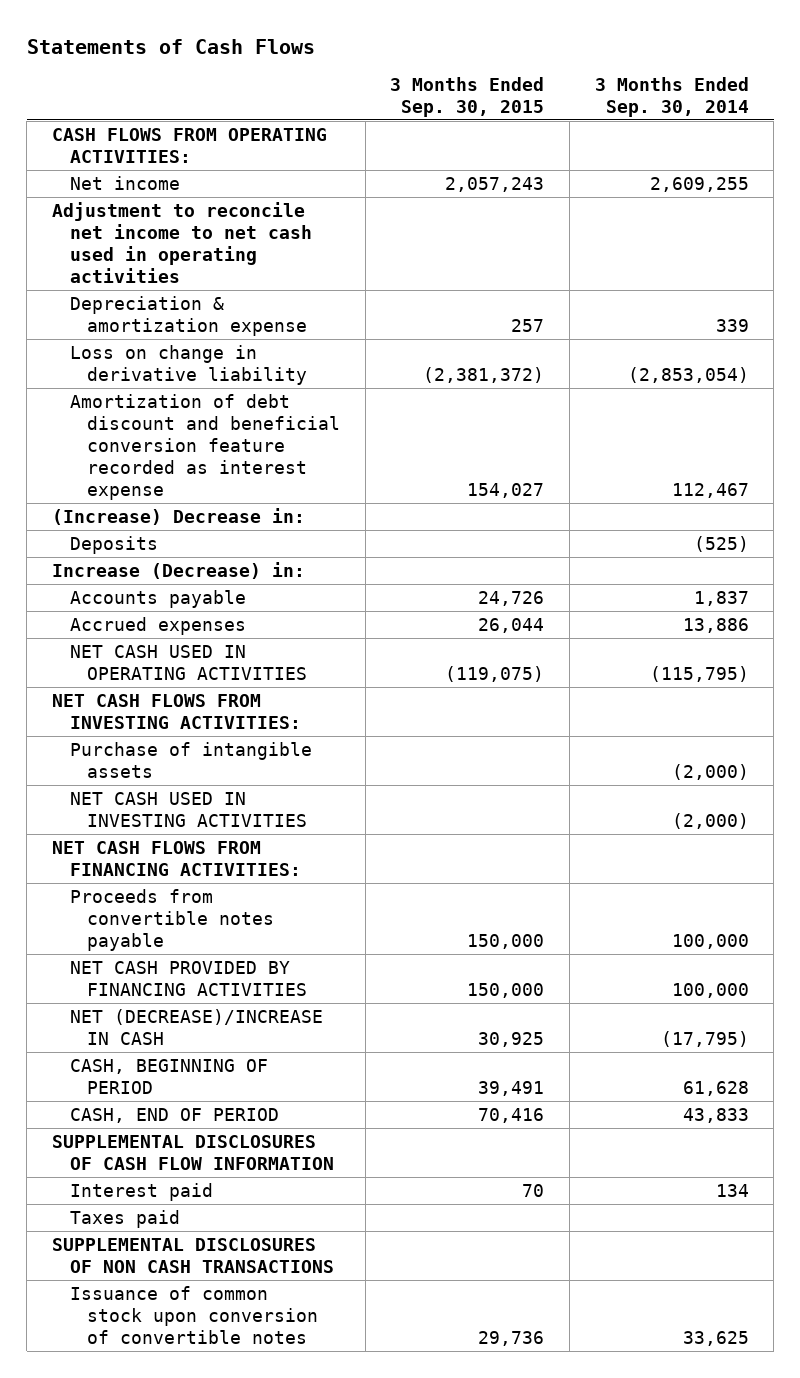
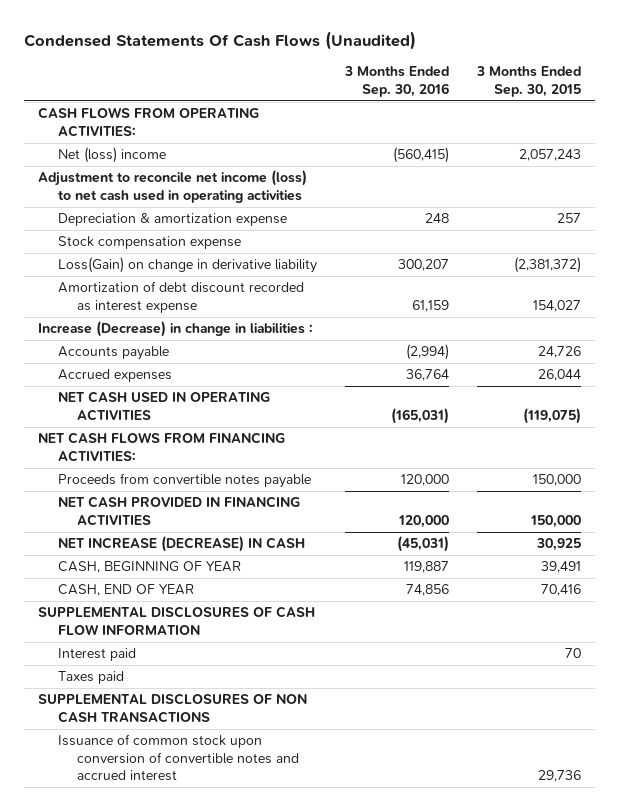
- Statements of Cash Flows
+ Condensed Statements Of Cash Flows (Unaudited)
- | 3 Months Ended Sep. 30, 2015 | 3 Months Ended Sep. 30, 2014
+ | 3 Months Ended Sep. 30, 2016 | 3 Months Ended Sep. 30, 2015
- Net income | 2,057,243 | 2,609,255
- Adjustment to reconcile net income to net cash used in operating activities
+ Net (loss) income | (560,415) | 2,057,243
+ Adjustment to reconcile net income (loss) to net cash used in operating activities
- Loss on change in derivative liability | (2,381,372) | (2,853,054)
- Amortization of debt discount and beneficial conversion feature recorded as interest expense | 154,027 | 112,467
- (Increase) Decrease in:
- Deposits | | (525)
- Increase (Decrease) in:
+ Stock compensation expense
+ Loss(Gain) on change in derivative liability | 300,207 | (2,381,372)
+ Amortization of debt discount recorded as interest expense | 61,159 | 154,027
+ Increase (Decrease) in change in liabilities :
- NET CASH FLOWS FROM INVESTING ACTIVITIES:
- Purchase of intangible assets | | (2,000)
- NET CASH USED IN INVESTING ACTIVITIES | | (2,000)
- NET CASH PROVIDED BY FINANCING ACTIVITIES | 150,000 | 100,000
- NET (DECREASE)/INCREASE IN CASH | 30,925 | (17,795)
- CASH, BEGINNING OF PERIOD | 39,491 | 61,628
- CASH, END OF PERIOD | 70,416 | 43,833
+ NET CASH PROVIDED IN FINANCING ACTIVITIES | 120,000 | 150,000
+ NET INCREASE (DECREASE) IN CASH | (45,031) | 30,925
+ CASH, BEGINNING OF YEAR | 119,887 | 39,491
+ CASH, END OF YEAR | 74,856 | 70,416
- Issuance of common stock upon conversion of convertible notes | 29,736 | 33,625
+ Issuance of common stock upon conversion of convertible notes and accrued interest | | 29,736

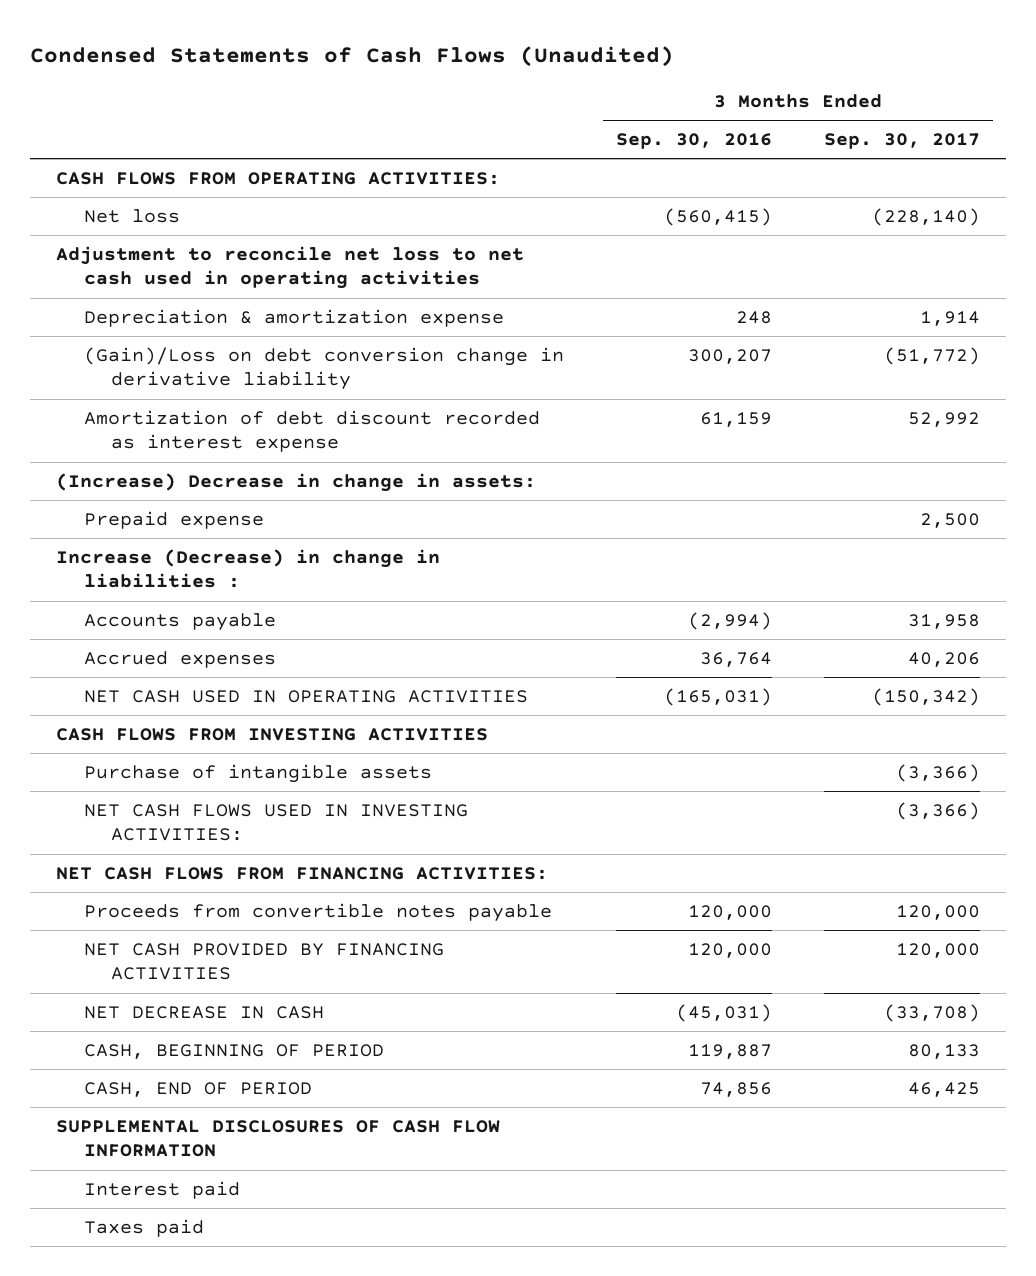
- Condensed Statements Of Cash Flows (Unaudited)
+ Condensed Statements of Cash Flows (Unaudited)
- | 3 Months Ended Sep. 30, 2016 | 3 Months Ended Sep. 30, 2015
+ | 3 Months Ended Sep. 30, 2016 | 3 Months Ended Sep. 30, 2017
- Net (loss) income | (560,415) | 2,057,243
- Adjustment to reconcile net income (loss) to net cash used in operating activities
+ Net loss | (560,415) | (228,140)
+ Adjustment to reconcile net loss to net cash used in operating activities
- Stock compensation expense
- Loss(Gain) on change in derivative liability | 300,207 | (2,381,372)
+ (Gain)/Loss on debt conversion change in derivative liability | 300,207 | (51,772)
+ (Increase) Decrease in change in assets:
+ Prepaid expense | | 2,500
+ CASH FLOWS FROM INVESTING ACTIVITIES
+ Purchase of intangible assets | | (3,366)
+ NET CASH FLOWS USED IN INVESTING ACTIVITIES: | | (3,366)
- NET CASH PROVIDED IN FINANCING ACTIVITIES | 120,000 | 150,000
- NET INCREASE (DECREASE) IN CASH | (45,031) | 30,925
- CASH, BEGINNING OF YEAR | 119,887 | 39,491
- CASH, END OF YEAR | 74,856 | 70,416
+ NET CASH PROVIDED BY FINANCING ACTIVITIES | 120,000 | 120,000
+ NET DECREASE IN CASH | (45,031) | (33,708)
+ CASH, BEGINNING OF PERIOD | 119,887 | 80,133
+ CASH, END OF PERIOD | 74,856 | 46,425
- SUPPLEMENTAL DISCLOSURES OF NON CASH TRANSACTIONS
- Issuance of common stock upon conversion of convertible notes and accrued interest | | 29,736

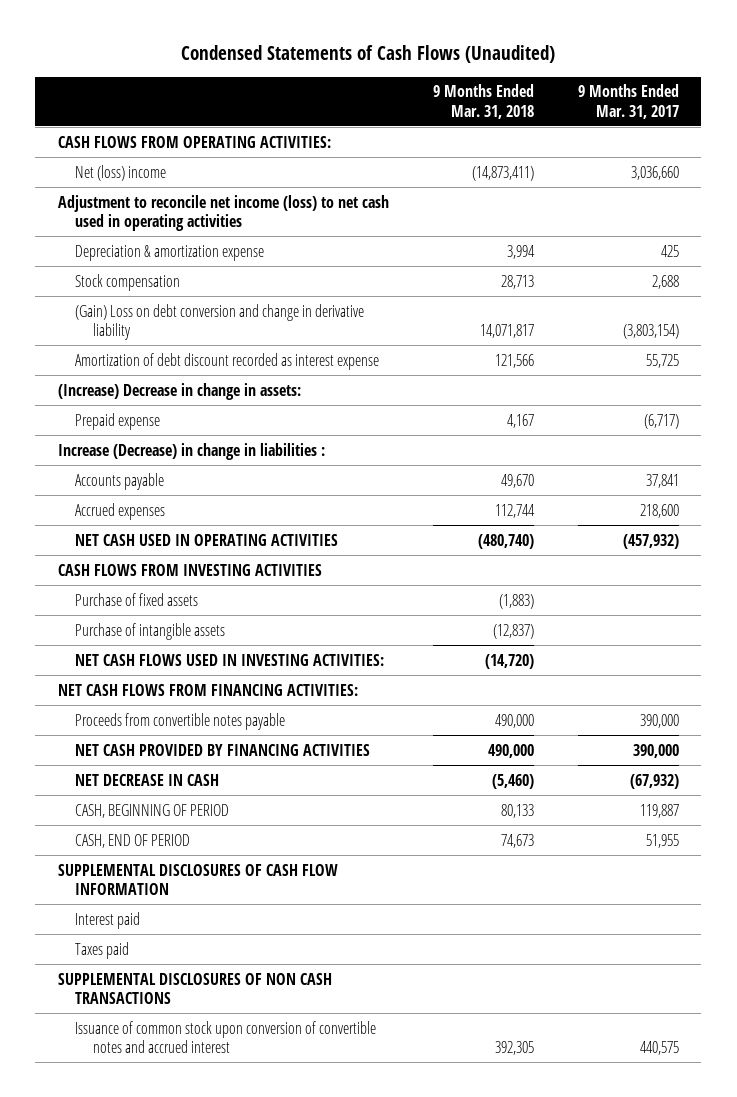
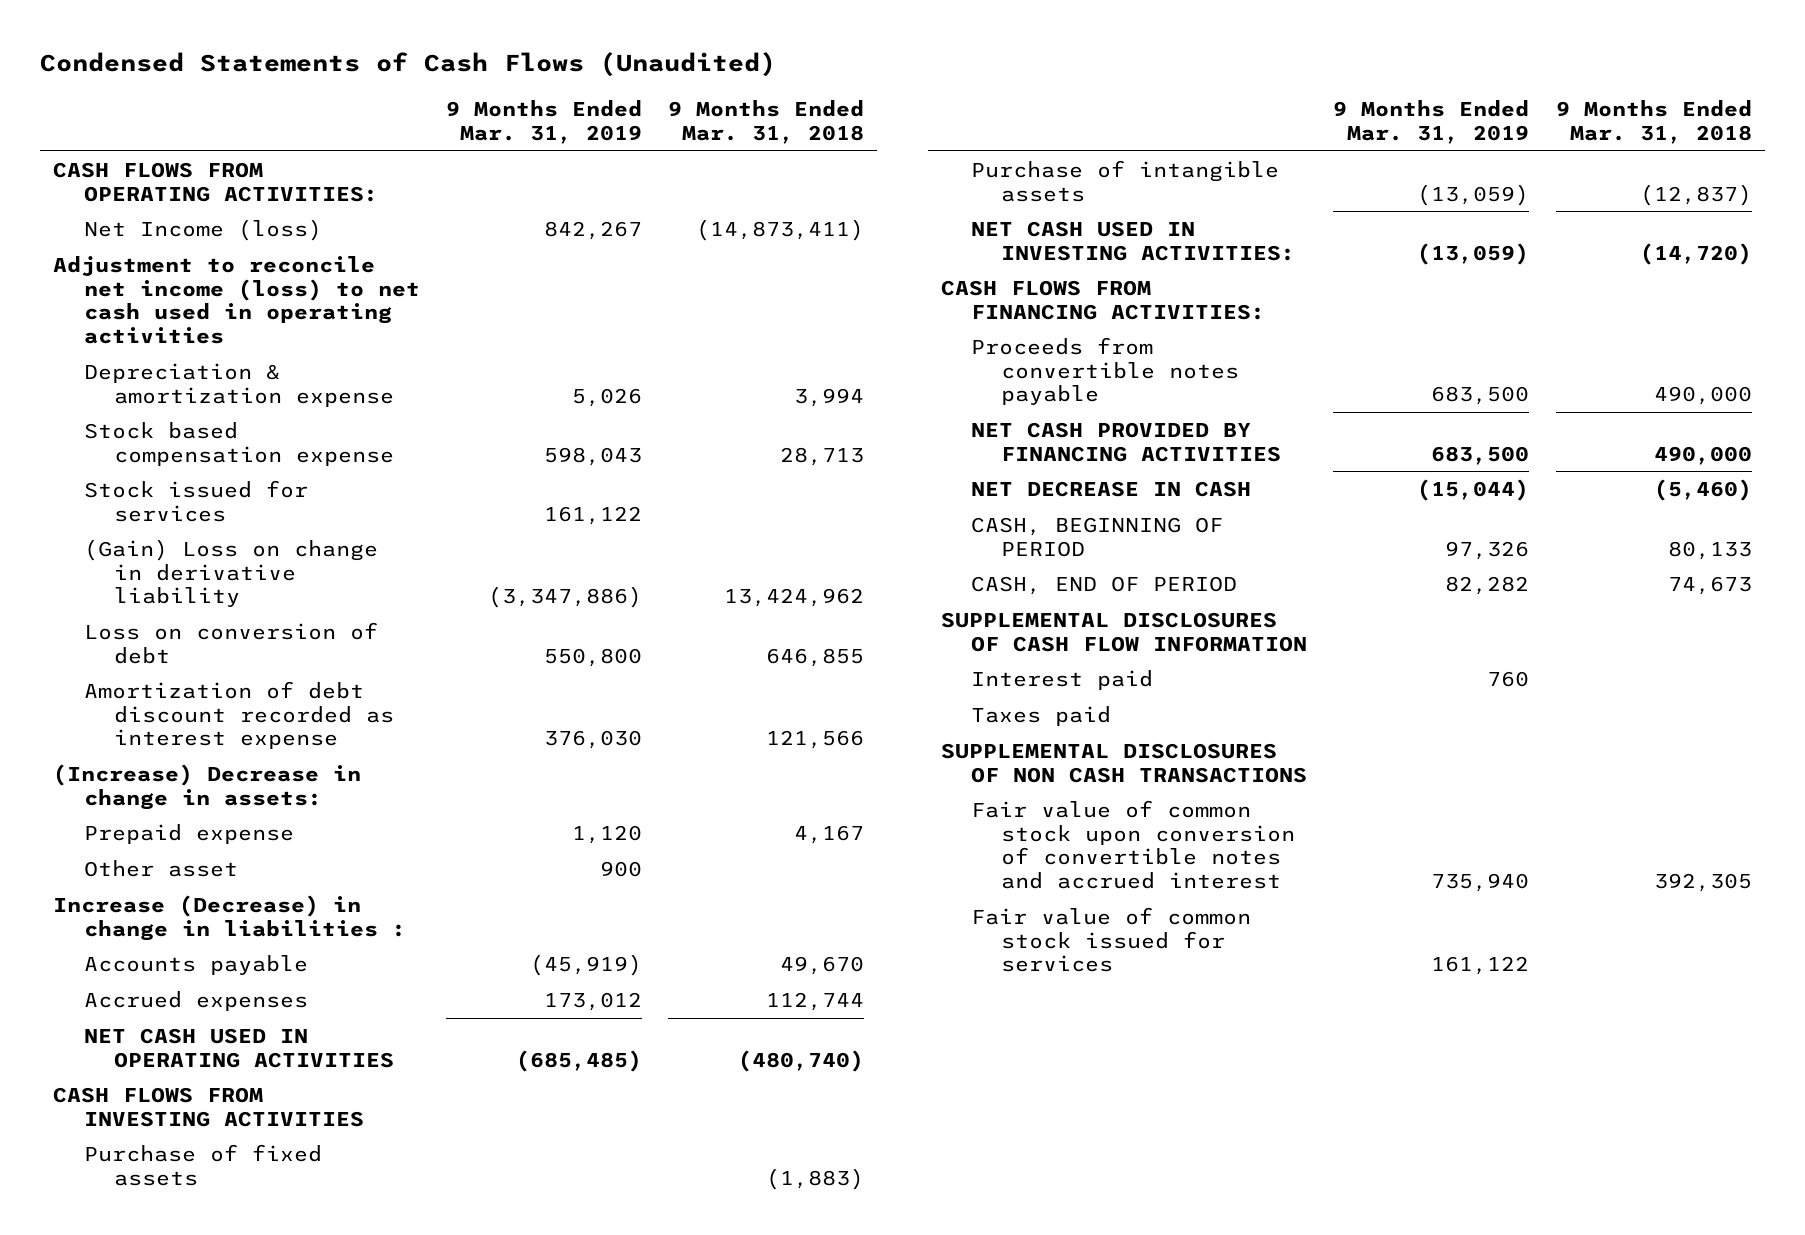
- | 9 Months Ended Mar. 31, 2018 | 9 Months Ended Mar. 31, 2017
+ | 9 Months Ended Mar. 31, 2019 | 9 Months Ended Mar. 31, 2018
- Net (loss) income | (14,873,411) | 3,036,660
+ Net Income (loss) | 842,267 | (14,873,411)
- Stock compensation | 28,713 | 2,688
- (Gain) Loss on debt conversion and change in derivative liability | 14,071,817 | (3,803,154)
+ Stock based compensation expense | 598,043 | 28,713
+ Stock issued for services | 161,122 |
+ (Gain) Loss on change in derivative liability | (3,347,886) | 13,424,962
+ Loss on conversion of debt | 550,800 | 646,855
+ Other asset | 900 |
- NET CASH FLOWS USED IN INVESTING ACTIVITIES: | (14,720) |
- NET CASH FLOWS FROM FINANCING ACTIVITIES:
+ NET CASH USED IN INVESTING ACTIVITIES: | (13,059) | (14,720)
+ CASH FLOWS FROM FINANCING ACTIVITIES:
- Issuance of common stock upon conversion of convertible notes and accrued interest | 392,305 | 440,575
+ Fair value of common stock upon conversion of convertible notes and accrued interest | 735,940 | 392,305
+ Fair value of common stock issued for services | 161,122 |

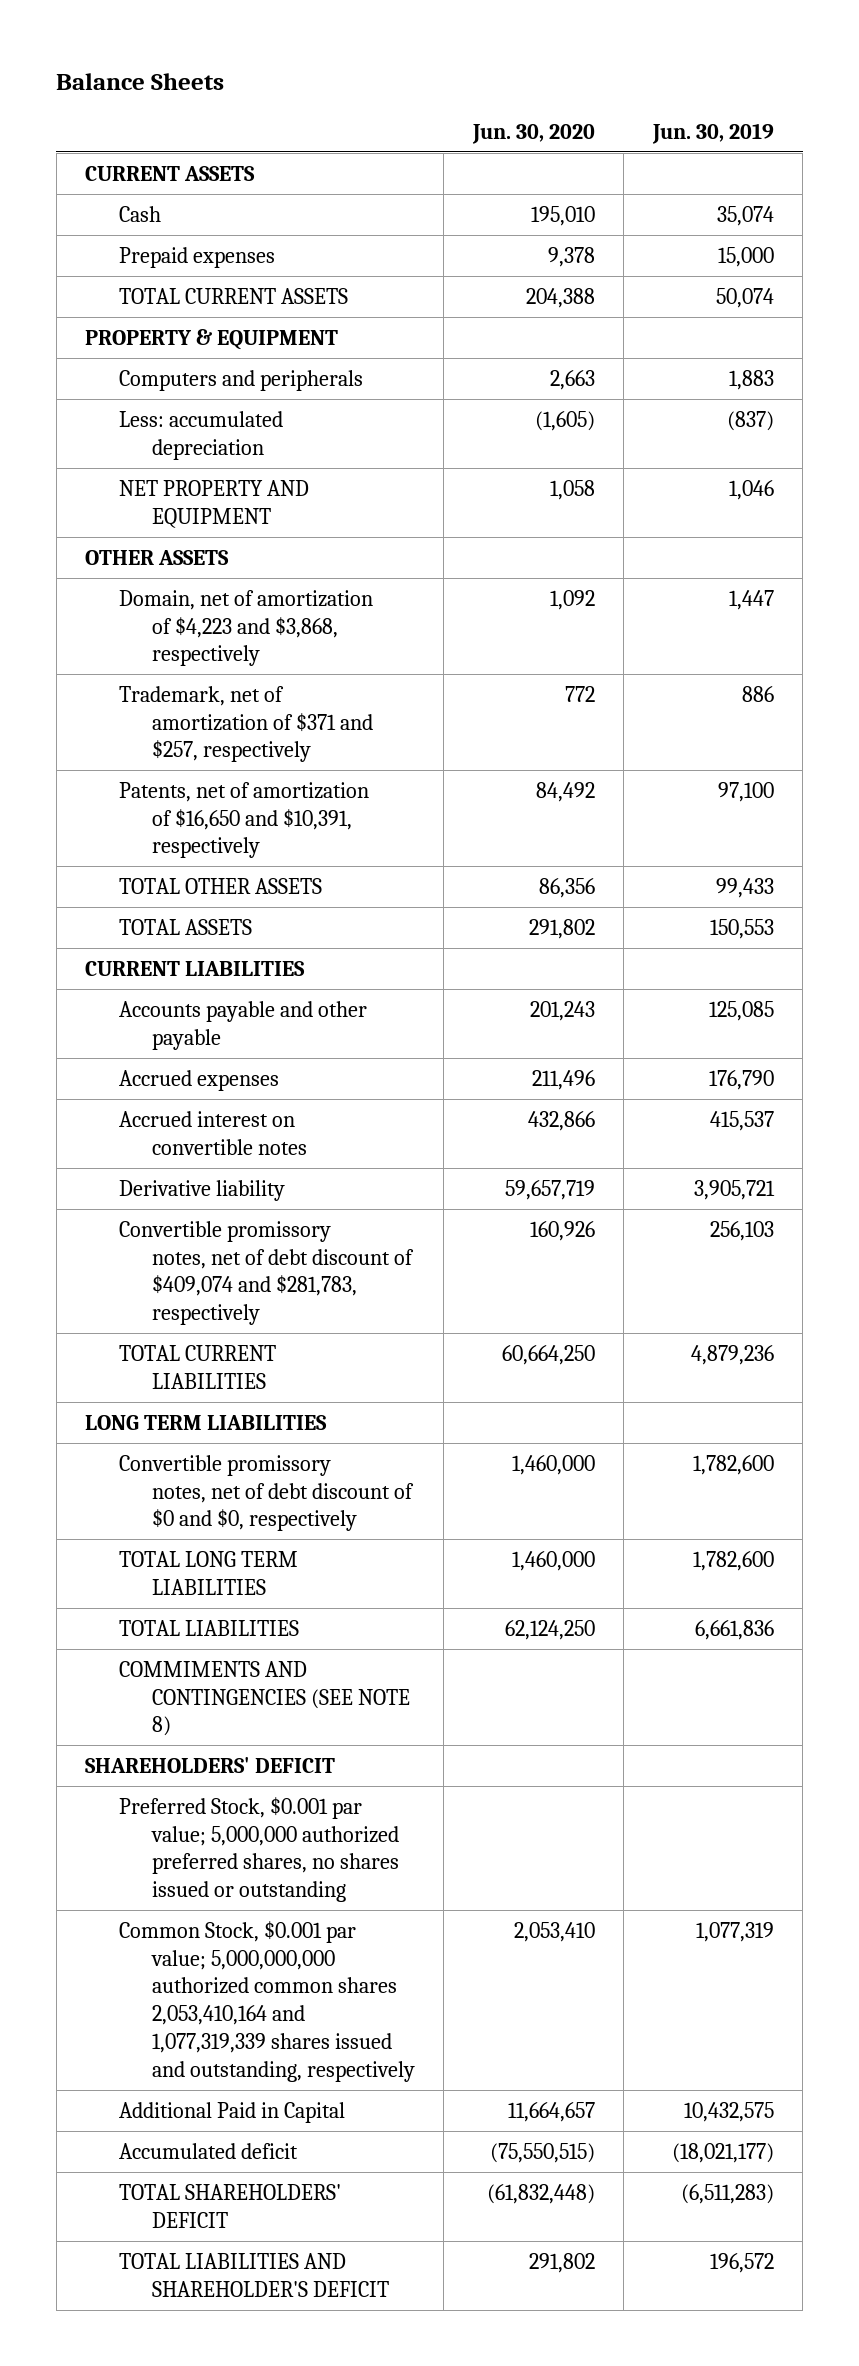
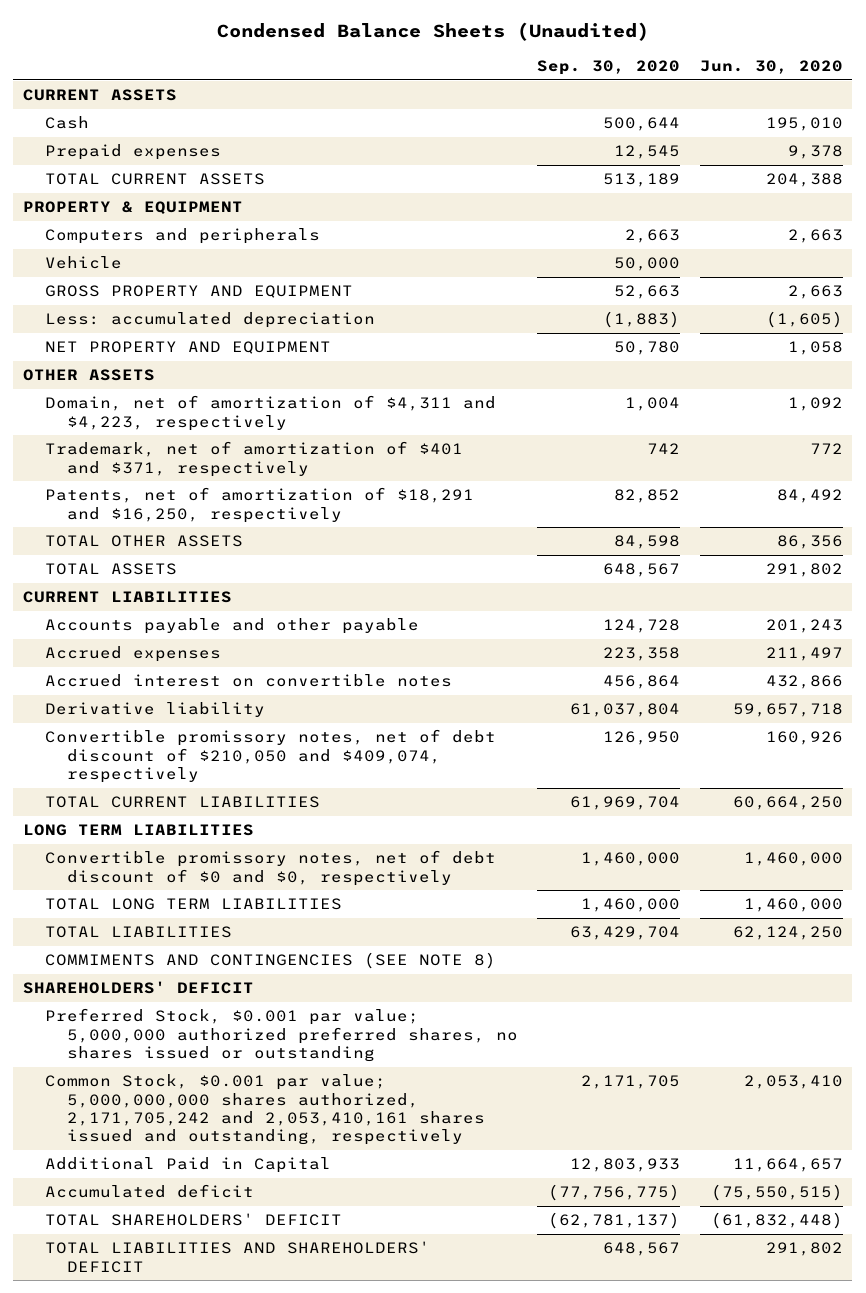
- Balance Sheets
+ Condensed Balance Sheets (Unaudited)
- | Jun. 30, 2020 | Jun. 30, 2019
+ | Sep. 30, 2020 | Jun. 30, 2020
+ Vehicle | 50,000 |
+ GROSS PROPERTY AND EQUIPMENT | 52,663 | 2,663
- Domain, net of amortization of $4,223 and $3,868, respectively | 1,092 | 1,447
- Trademark, net of amortization of $371 and $257, respectively | 772 | 886
- Patents, net of amortization of $16,650 and $10,391, respectively | 84,492 | 97,100
+ Domain, net of amortization of $4,311 and $4,223, respectively | 1,004 | 1,092
+ Trademark, net of amortization of $401 and $371, respectively | 742 | 772
+ Patents, net of amortization of $18,291 and $16,250, respectively | 82,852 | 84,492
- Accrued expenses | 211,496 | 176,790
+ Accrued expenses | 223,358 | 211,497
- Derivative liability | 59,657,719 | 3,905,721
- Convertible promissory notes, net of debt discount of $409,074 and $281,783, respectively | 160,926 | 256,103
+ Derivative liability | 61,037,804 | 59,657,718
+ Convertible promissory notes, net of debt discount of $210,050 and $409,074, respectively | 126,950 | 160,926
- Common Stock, $0.001 par value; 5,000,000,000 authorized common shares 2,053,410,164 and 1,077,319,339 shares issued and outstanding, respectively | 2,053,410 | 1,077,319
+ Common Stock, $0.001 par value; 5,000,000,000 shares authorized, 2,171,705,242 and 2,053,410,161 shares issued and outstanding, respectively | 2,171,705 | 2,053,410
- TOTAL LIABILITIES AND SHAREHOLDER'S DEFICIT | 291,802 | 196,572
+ TOTAL LIABILITIES AND SHAREHOLDERS' DEFICIT | 648,567 | 291,802

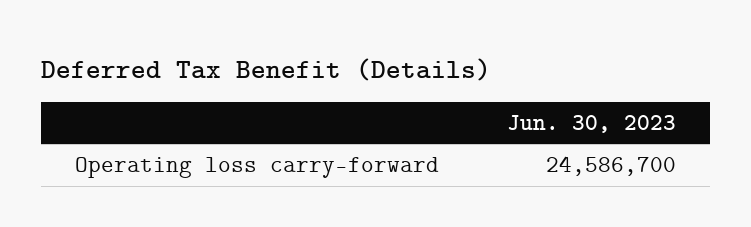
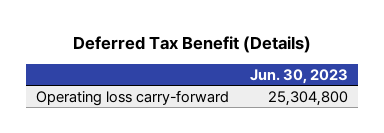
- Operating loss carry-forward | 24,586,700
+ Operating loss carry-forward | 25,304,800

